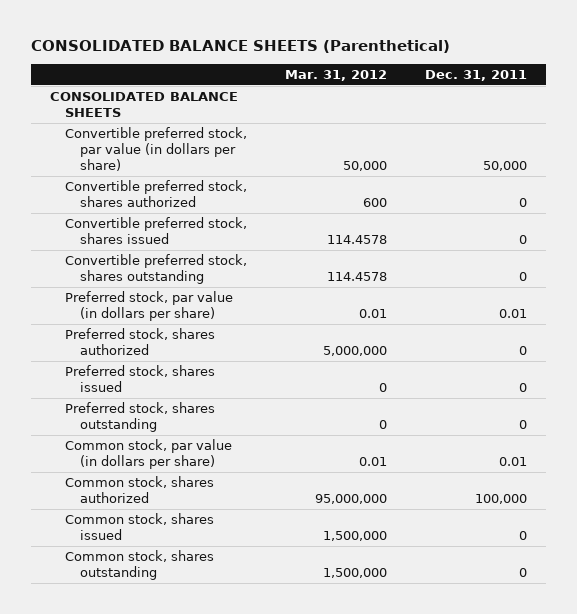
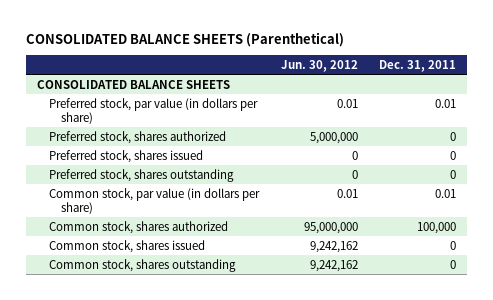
- | Mar. 31, 2012 | Dec. 31, 2011
+ | Jun. 30, 2012 | Dec. 31, 2011
- Convertible preferred stock, par value (in dollars per share) | 50,000 | 50,000
- Convertible preferred stock, shares authorized | 600 | 0
- Convertible preferred stock, shares issued | 114.4578 | 0
- Convertible preferred stock, shares outstanding | 114.4578 | 0

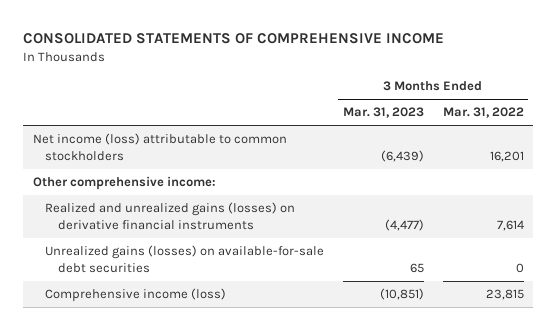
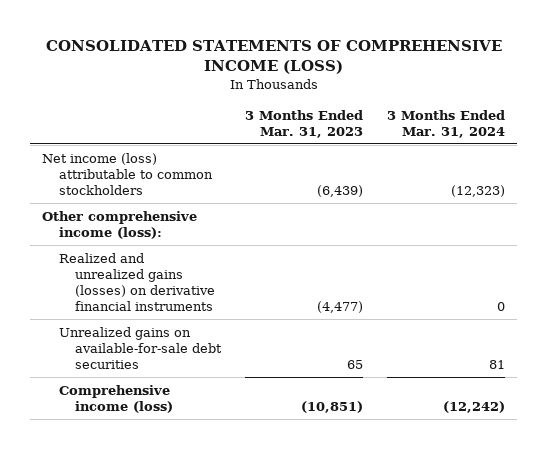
- CONSOLIDATED STATEMENTS OF COMPREHENSIVE INCOME
+ CONSOLIDATED STATEMENTS OF COMPREHENSIVE INCOME (LOSS)
- | 3 Months Ended Mar. 31, 2023 | 3 Months Ended Mar. 31, 2022
+ | 3 Months Ended Mar. 31, 2023 | 3 Months Ended Mar. 31, 2024
- Other comprehensive income:
+ Other comprehensive income (loss):
- Unrealized gains (losses) on available-for-sale debt securities | 65 | 0
+ Unrealized gains on available-for-sale debt securities | 65 | 81

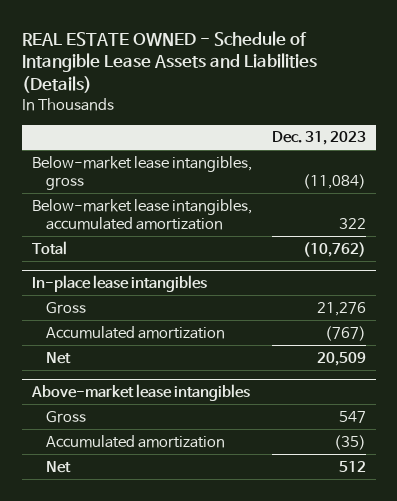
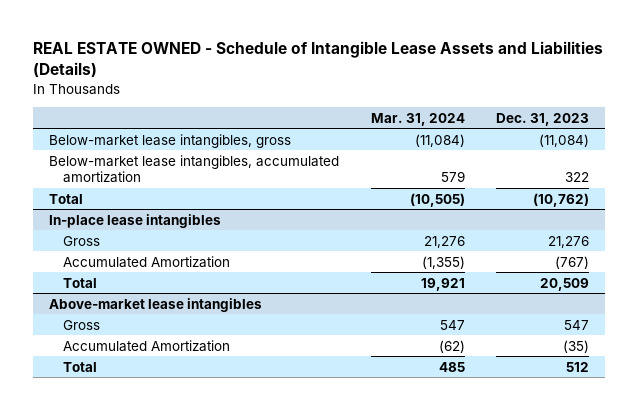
- | Dec. 31, 2023
+ | Mar. 31, 2024 | Dec. 31, 2023
@ In-place lease intangibles
- Accumulated amortization | (767)
- Net | 20,509
+ Accumulated Amortization | (1,355) | (767)
+ Total | 19,921 | 20,509
@ Above-market lease intangibles
- Accumulated amortization | (35)
- Net | 512
+ Accumulated Amortization | (62) | (35)
+ Total | 485 | 512

